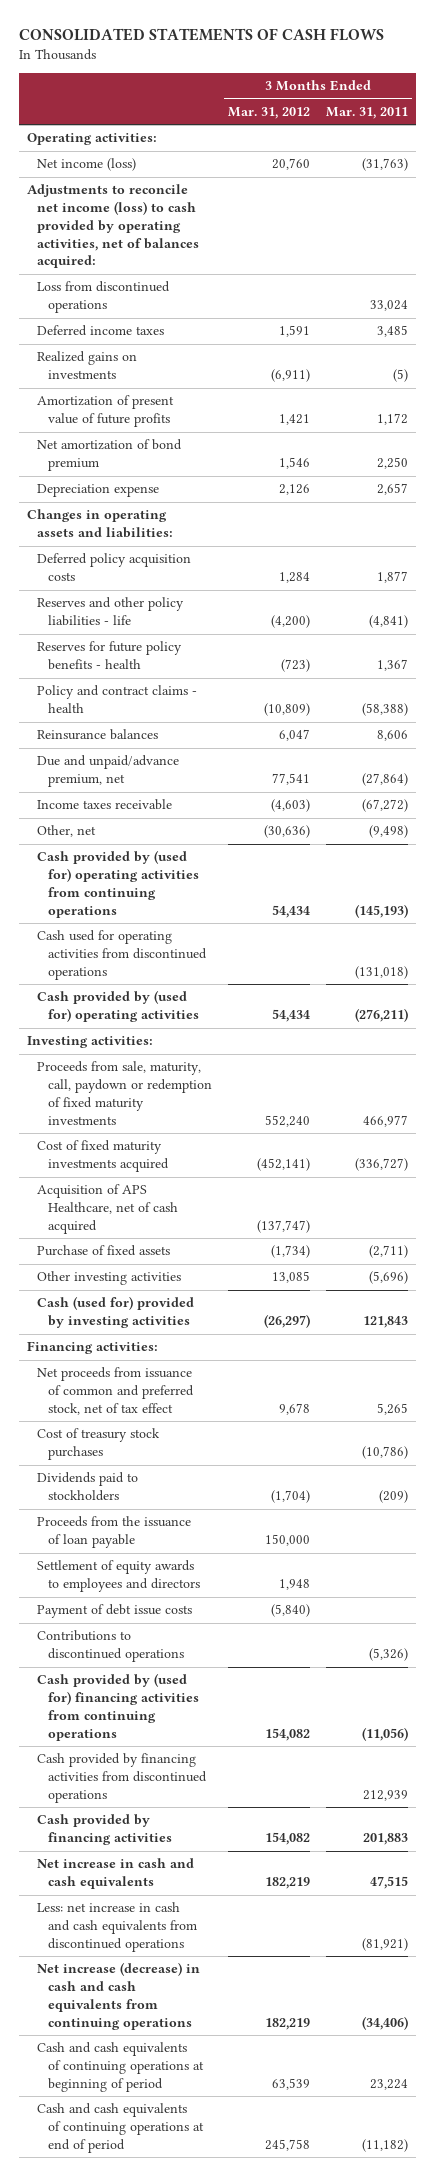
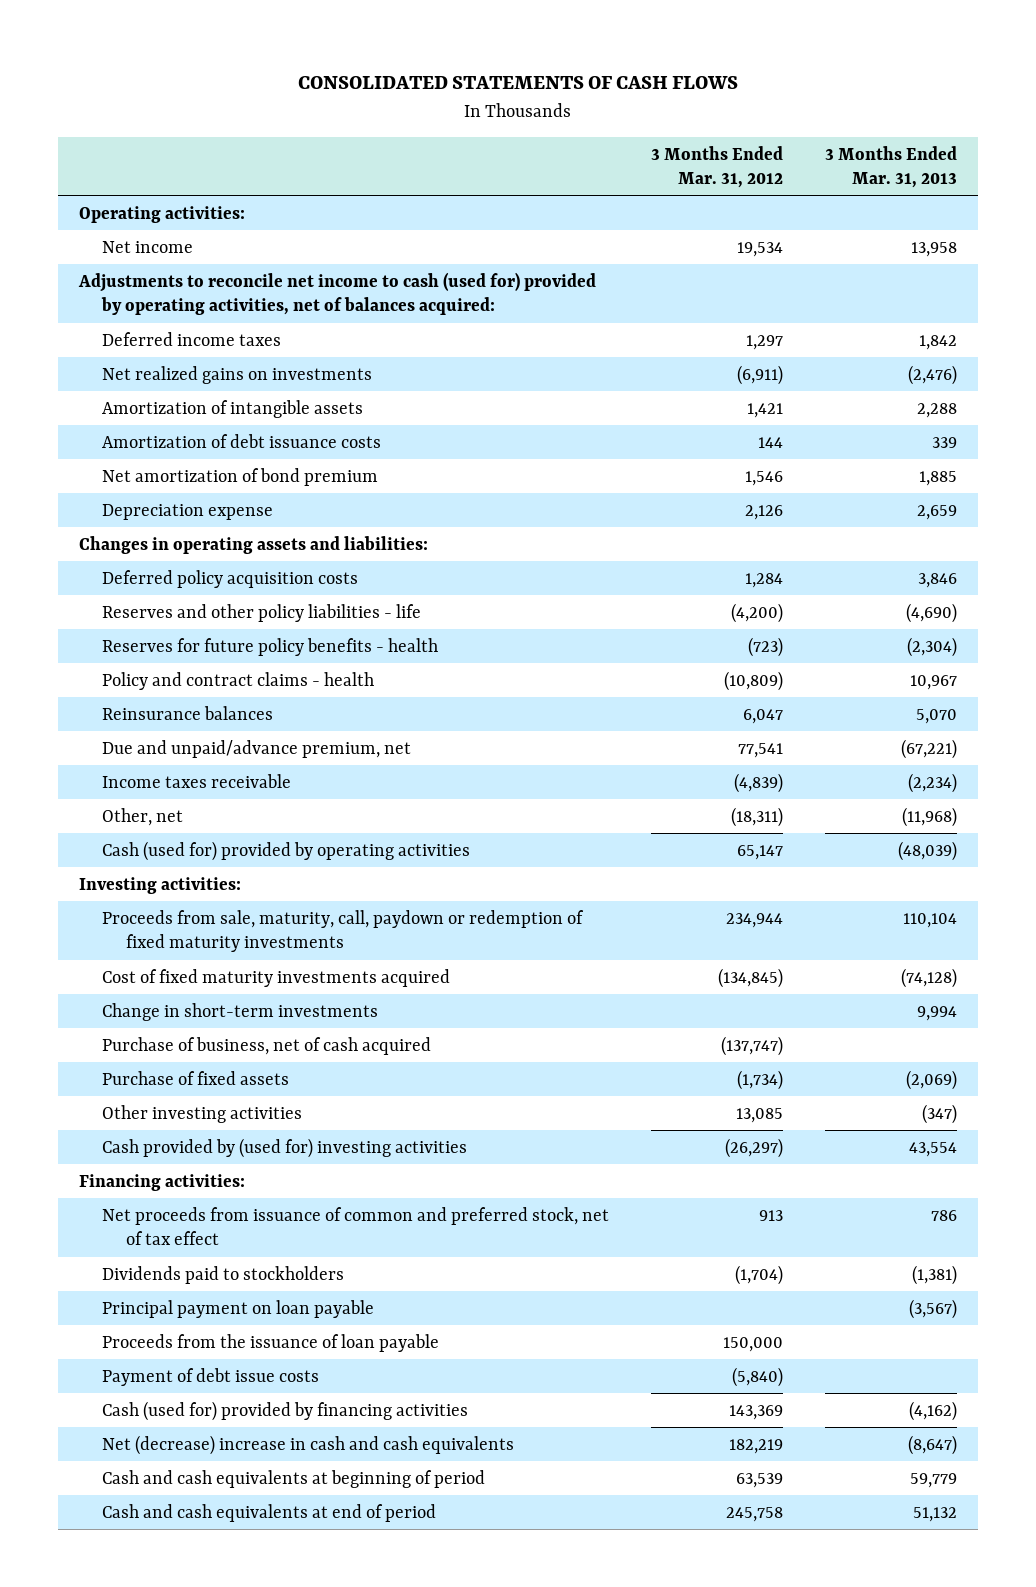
- | 3 Months Ended Mar. 31, 2012 | 3 Months Ended Mar. 31, 2011
+ | 3 Months Ended Mar. 31, 2012 | 3 Months Ended Mar. 31, 2013
- Net income (loss) | 20,760 | (31,763)
- Adjustments to reconcile net income (loss) to cash provided by operating activities, net of balances acquired:
- Loss from discontinued operations | | 33,024
- Deferred income taxes | 1,591 | 3,485
- Realized gains on investments | (6,911) | (5)
- Amortization of present value of future profits | 1,421 | 1,172
+ Net income | 19,534 | 13,958
+ Adjustments to reconcile net income to cash (used for) provided by operating activities, net of balances acquired:
+ Deferred income taxes | 1,297 | 1,842
+ Net realized gains on investments | (6,911) | (2,476)
+ Amortization of intangible assets | 1,421 | 2,288
+ Amortization of debt issuance costs | 144 | 339
- Income taxes receivable | (4,603) | (67,272)
- Other, net | (30,636) | (9,498)
- Cash provided by (used for) operating activities from continuing operations | 54,434 | (145,193)
- Cash used for operating activities from discontinued operations | | (131,018)
- Cash provided by (used for) operating activities | 54,434 | (276,211)
+ Income taxes receivable | (4,839) | (2,234)
+ Other, net | (18,311) | (11,968)
+ Cash (used for) provided by operating activities | 65,147 | (48,039)
- Proceeds from sale, maturity, call, paydown or redemption of fixed maturity investments | 552,240 | 466,977
- Cost of fixed maturity investments acquired | (452,141) | (336,727)
- Acquisition of APS Healthcare, net of cash acquired | (137,747) |
+ Proceeds from sale, maturity, call, paydown or redemption of fixed maturity investments | 234,944 | 110,104
+ Cost of fixed maturity investments acquired | (134,845) | (74,128)
+ Change in short-term investments | | 9,994
+ Purchase of business, net of cash acquired | (137,747) |
- Cash (used for) provided by investing activities | (26,297) | 121,843
+ Cash provided by (used for) investing activities | (26,297) | 43,554
- Net proceeds from issuance of common and preferred stock, net of tax effect | 9,678 | 5,265
- Cost of treasury stock purchases | | (10,786)
+ Net proceeds from issuance of common and preferred stock, net of tax effect | 913 | 786
+ Principal payment on loan payable | | (3,567)
- Settlement of equity awards to employees and directors | 1,948 |
- Contributions to discontinued operations | | (5,326)
- Cash provided by (used for) financing activities from continuing operations | 154,082 | (11,056)
- Cash provided by financing activities from discontinued operations | | 212,939
- Cash provided by financing activities | 154,082 | 201,883
- Net increase in cash and cash equivalents | 182,219 | 47,515
- Less: net increase in cash and cash equivalents from discontinued operations | | (81,921)
- Net increase (decrease) in cash and cash equivalents from continuing operations | 182,219 | (34,406)
- Cash and cash equivalents of continuing operations at beginning of period | 63,539 | 23,224
- Cash and cash equivalents of continuing operations at end of period | 245,758 | (11,182)
+ Cash (used for) provided by financing activities | 143,369 | (4,162)
+ Net (decrease) increase in cash and cash equivalents | 182,219 | (8,647)
+ Cash and cash equivalents at beginning of period | 63,539 | 59,779
+ Cash and cash equivalents at end of period | 245,758 | 51,132

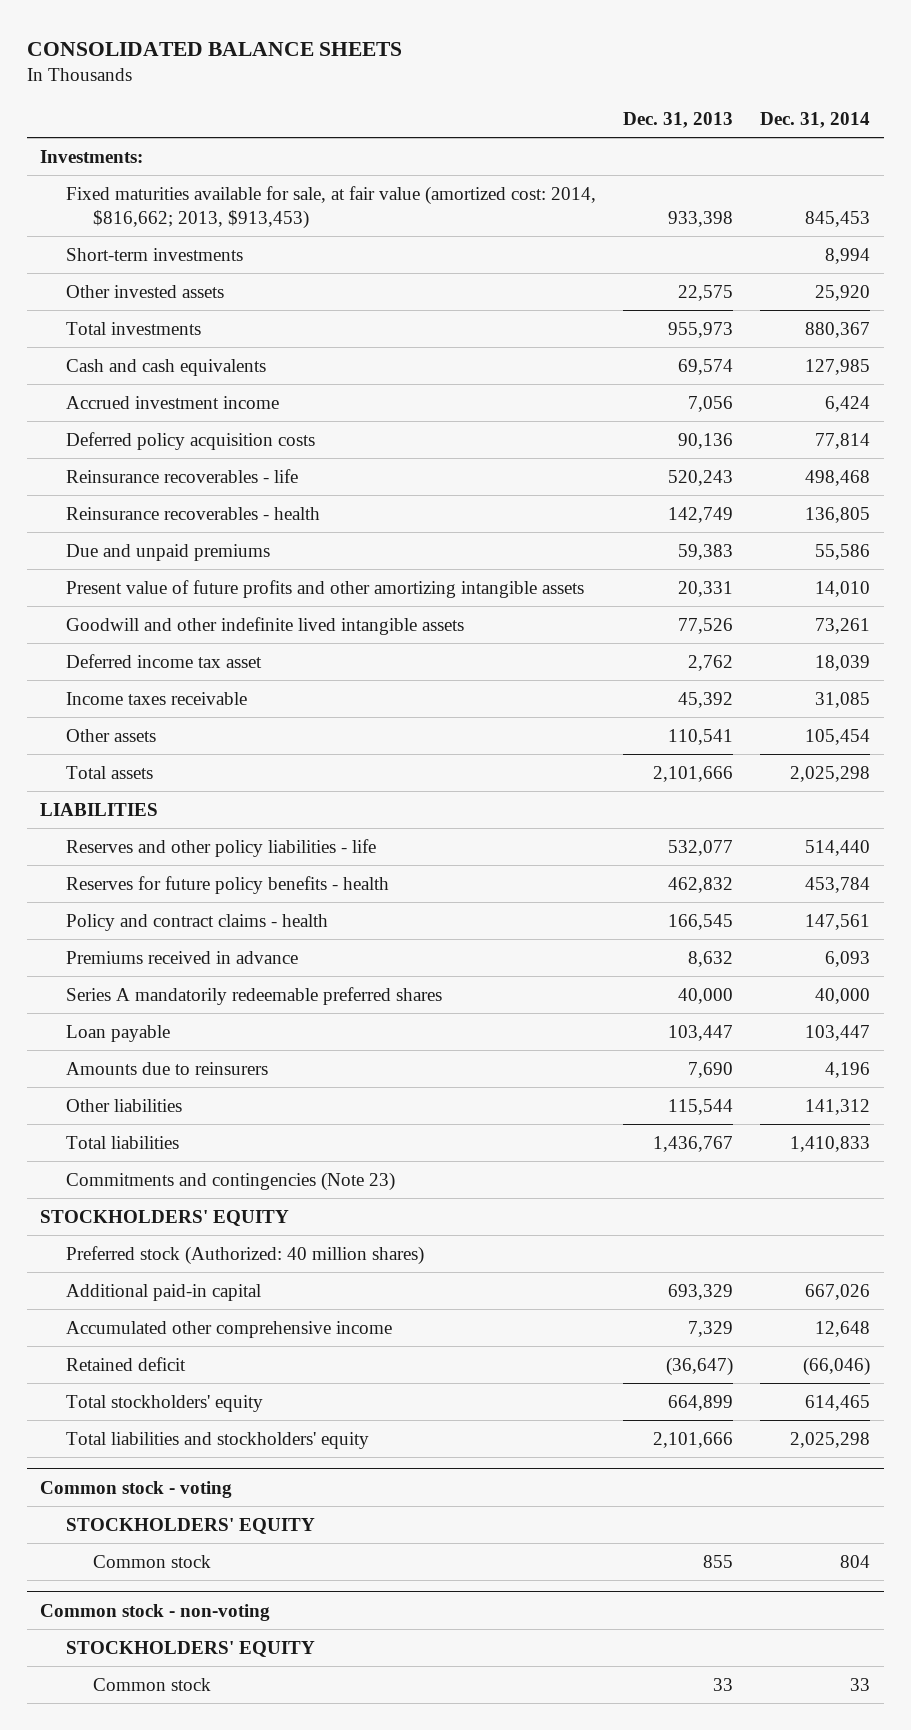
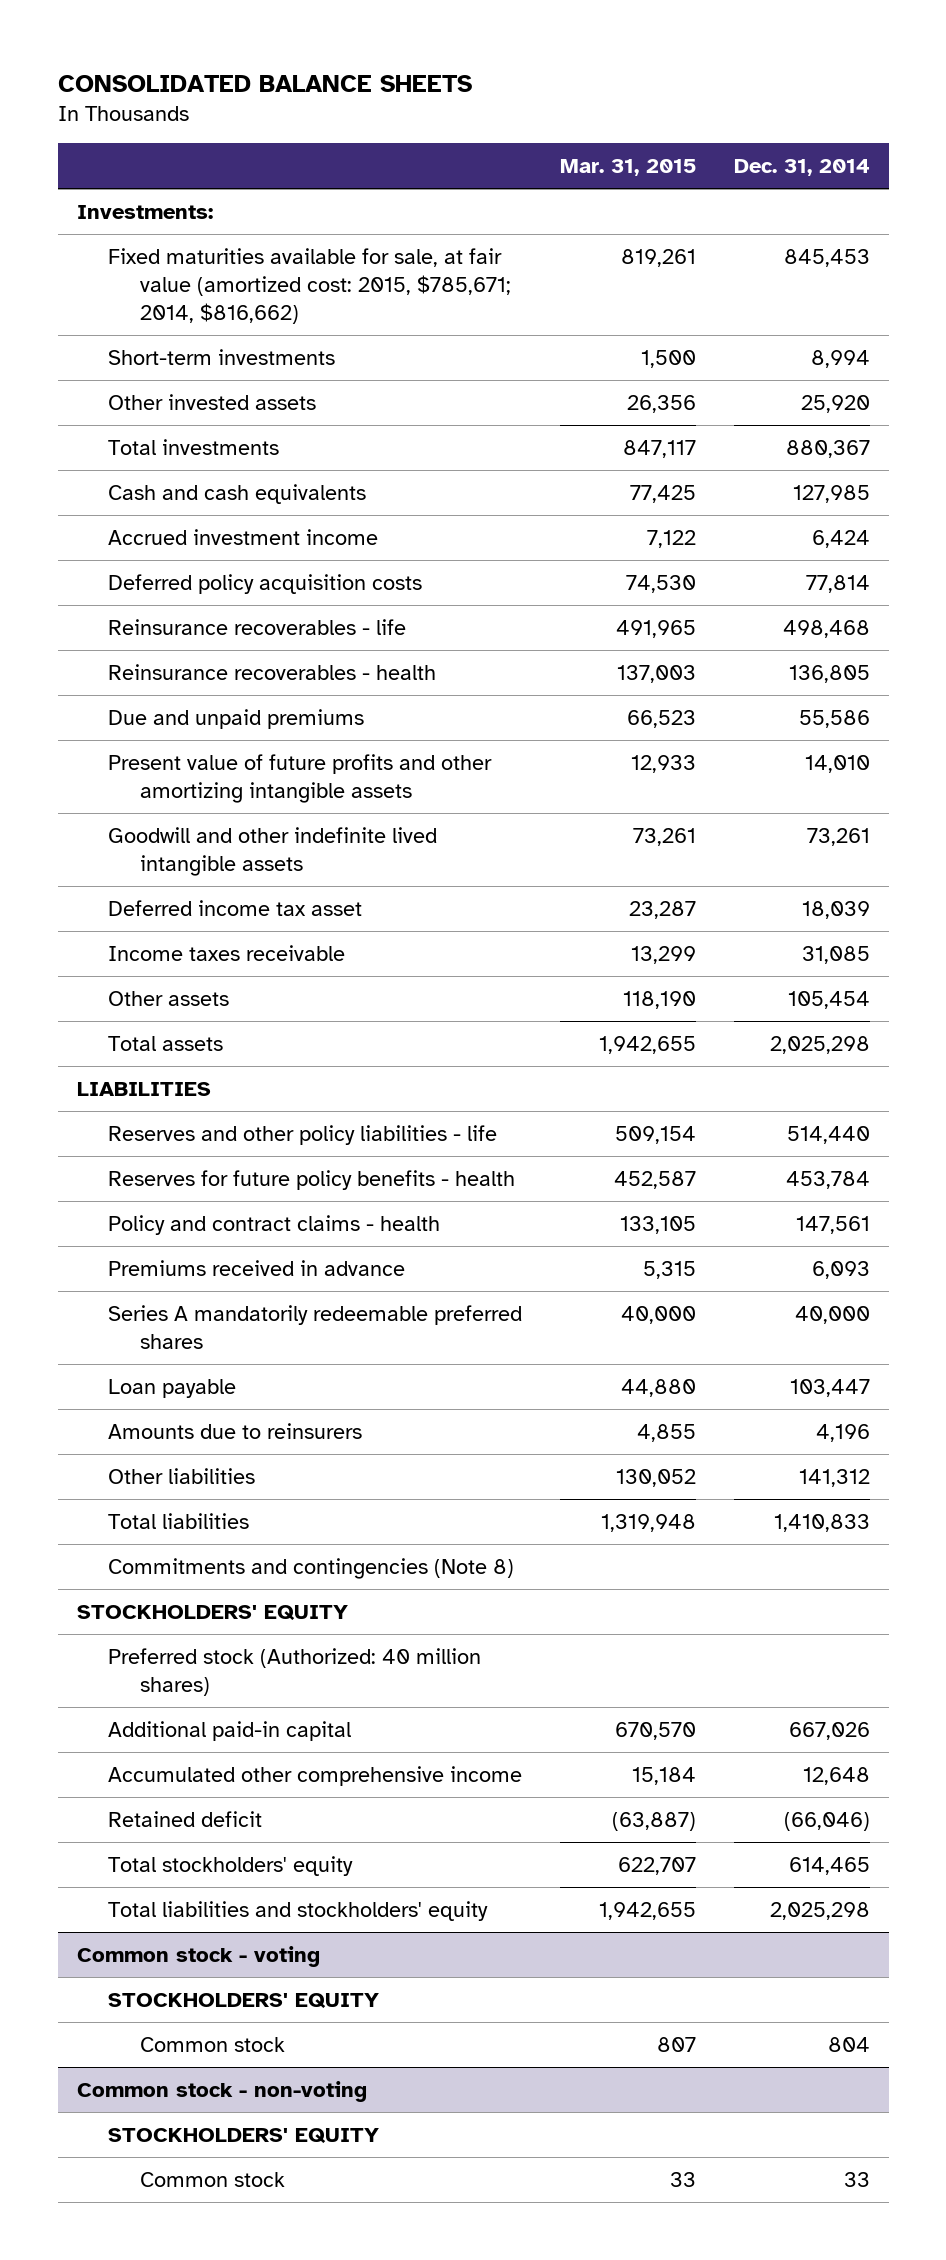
- | Dec. 31, 2013 | Dec. 31, 2014
+ | Mar. 31, 2015 | Dec. 31, 2014
- Fixed maturities available for sale, at fair value (amortized cost: 2014, $816,662; 2013, $913,453) | 933,398 | 845,453
+ Fixed maturities available for sale, at fair value (amortized cost: 2015, $785,671; 2014, $816,662) | 819,261 | 845,453
- Commitments and contingencies (Note 23)
+ Commitments and contingencies (Note 8)

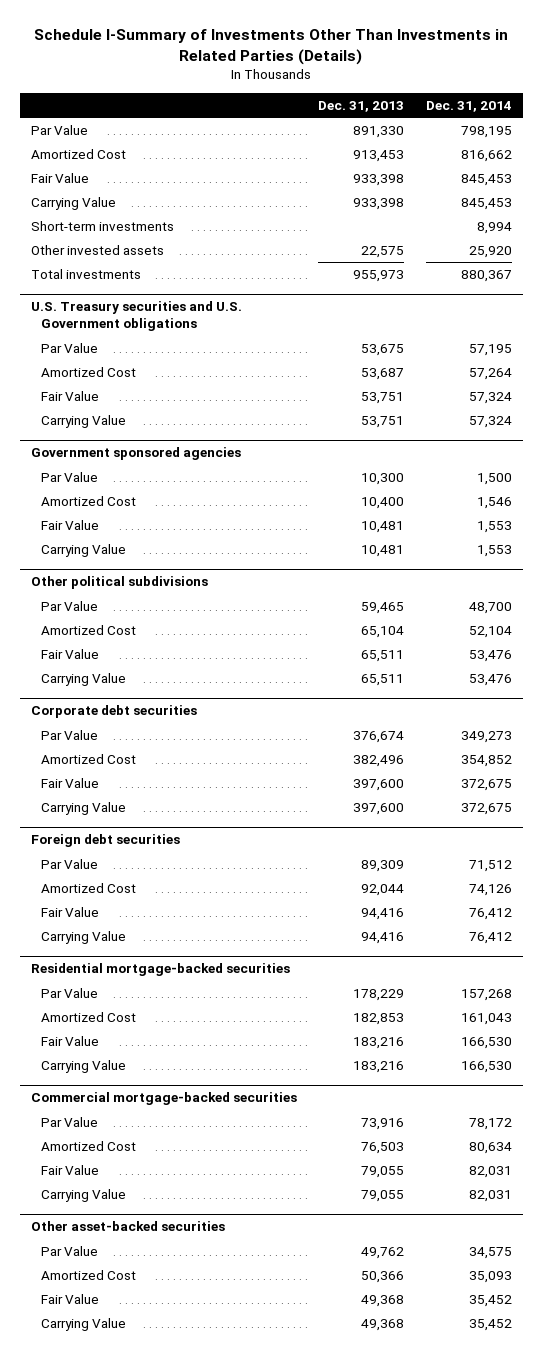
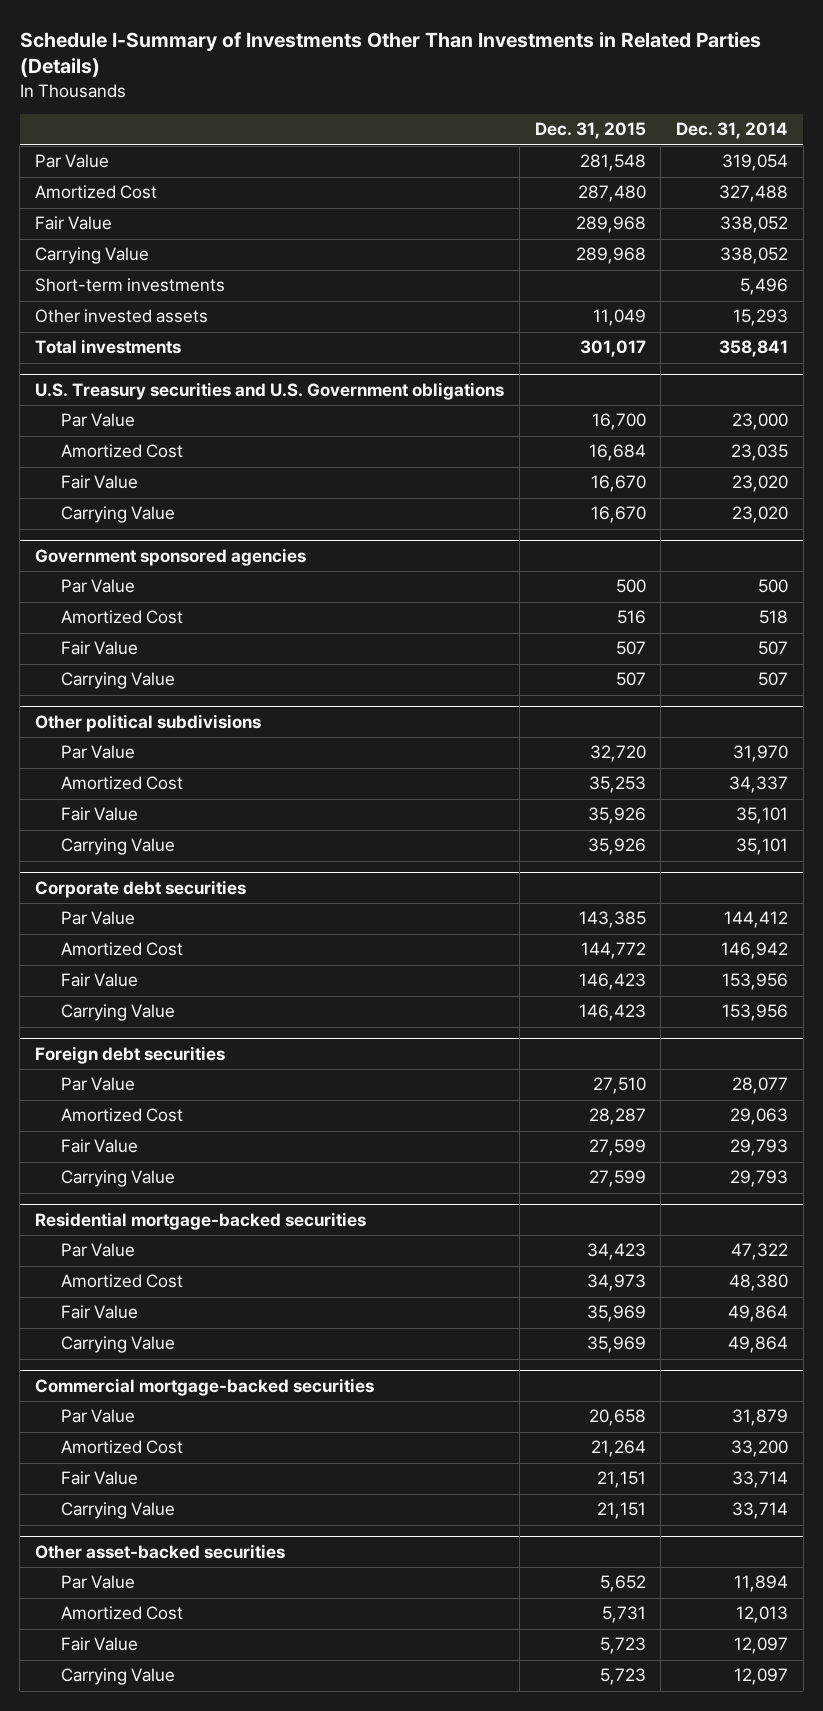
- | Dec. 31, 2013 | Dec. 31, 2014
+ | Dec. 31, 2015 | Dec. 31, 2014
- Par Value | 891,330 | 798,195
- Amortized Cost | 913,453 | 816,662
- Fair Value | 933,398 | 845,453
- Carrying Value | 933,398 | 845,453
- Short-term investments | | 8,994
- Other invested assets | 22,575 | 25,920
- Total investments | 955,973 | 880,367
+ Par Value | 281,548 | 319,054
+ Amortized Cost | 287,480 | 327,488
+ Fair Value | 289,968 | 338,052
+ Carrying Value | 289,968 | 338,052
+ Short-term investments | | 5,496
+ Other invested assets | 11,049 | 15,293
+ Total investments | 301,017 | 358,841
@ U.S. Treasury securities and U.S. Government obligations
- Par Value | 53,675 | 57,195
- Amortized Cost | 53,687 | 57,264
- Fair Value | 53,751 | 57,324
- Carrying Value | 53,751 | 57,324
+ Par Value | 16,700 | 23,000
+ Amortized Cost | 16,684 | 23,035
+ Fair Value | 16,670 | 23,020
+ Carrying Value | 16,670 | 23,020
@ Government sponsored agencies
- Par Value | 10,300 | 1,500
- Amortized Cost | 10,400 | 1,546
- Fair Value | 10,481 | 1,553
- Carrying Value | 10,481 | 1,553
+ Par Value | 500 | 500
+ Amortized Cost | 516 | 518
+ Fair Value | 507 | 507
+ Carrying Value | 507 | 507
@ Other political subdivisions
- Par Value | 59,465 | 48,700
- Amortized Cost | 65,104 | 52,104
- Fair Value | 65,511 | 53,476
- Carrying Value | 65,511 | 53,476
+ Par Value | 32,720 | 31,970
+ Amortized Cost | 35,253 | 34,337
+ Fair Value | 35,926 | 35,101
+ Carrying Value | 35,926 | 35,101
@ Corporate debt securities
- Par Value | 376,674 | 349,273
- Amortized Cost | 382,496 | 354,852
- Fair Value | 397,600 | 372,675
- Carrying Value | 397,600 | 372,675
+ Par Value | 143,385 | 144,412
+ Amortized Cost | 144,772 | 146,942
+ Fair Value | 146,423 | 153,956
+ Carrying Value | 146,423 | 153,956
@ Foreign debt securities
- Par Value | 89,309 | 71,512
- Amortized Cost | 92,044 | 74,126
- Fair Value | 94,416 | 76,412
- Carrying Value | 94,416 | 76,412
+ Par Value | 27,510 | 28,077
+ Amortized Cost | 28,287 | 29,063
+ Fair Value | 27,599 | 29,793
+ Carrying Value | 27,599 | 29,793
@ Residential mortgage-backed securities
- Par Value | 178,229 | 157,268
- Amortized Cost | 182,853 | 161,043
- Fair Value | 183,216 | 166,530
- Carrying Value | 183,216 | 166,530
+ Par Value | 34,423 | 47,322
+ Amortized Cost | 34,973 | 48,380
+ Fair Value | 35,969 | 49,864
+ Carrying Value | 35,969 | 49,864
@ Commercial mortgage-backed securities
- Par Value | 73,916 | 78,172
- Amortized Cost | 76,503 | 80,634
- Fair Value | 79,055 | 82,031
- Carrying Value | 79,055 | 82,031
+ Par Value | 20,658 | 31,879
+ Amortized Cost | 21,264 | 33,200
+ Fair Value | 21,151 | 33,714
+ Carrying Value | 21,151 | 33,714
@ Other asset-backed securities
- Par Value | 49,762 | 34,575
- Amortized Cost | 50,366 | 35,093
- Fair Value | 49,368 | 35,452
- Carrying Value | 49,368 | 35,452
+ Par Value | 5,652 | 11,894
+ Amortized Cost | 5,731 | 12,013
+ Fair Value | 5,723 | 12,097
+ Carrying Value | 5,723 | 12,097

